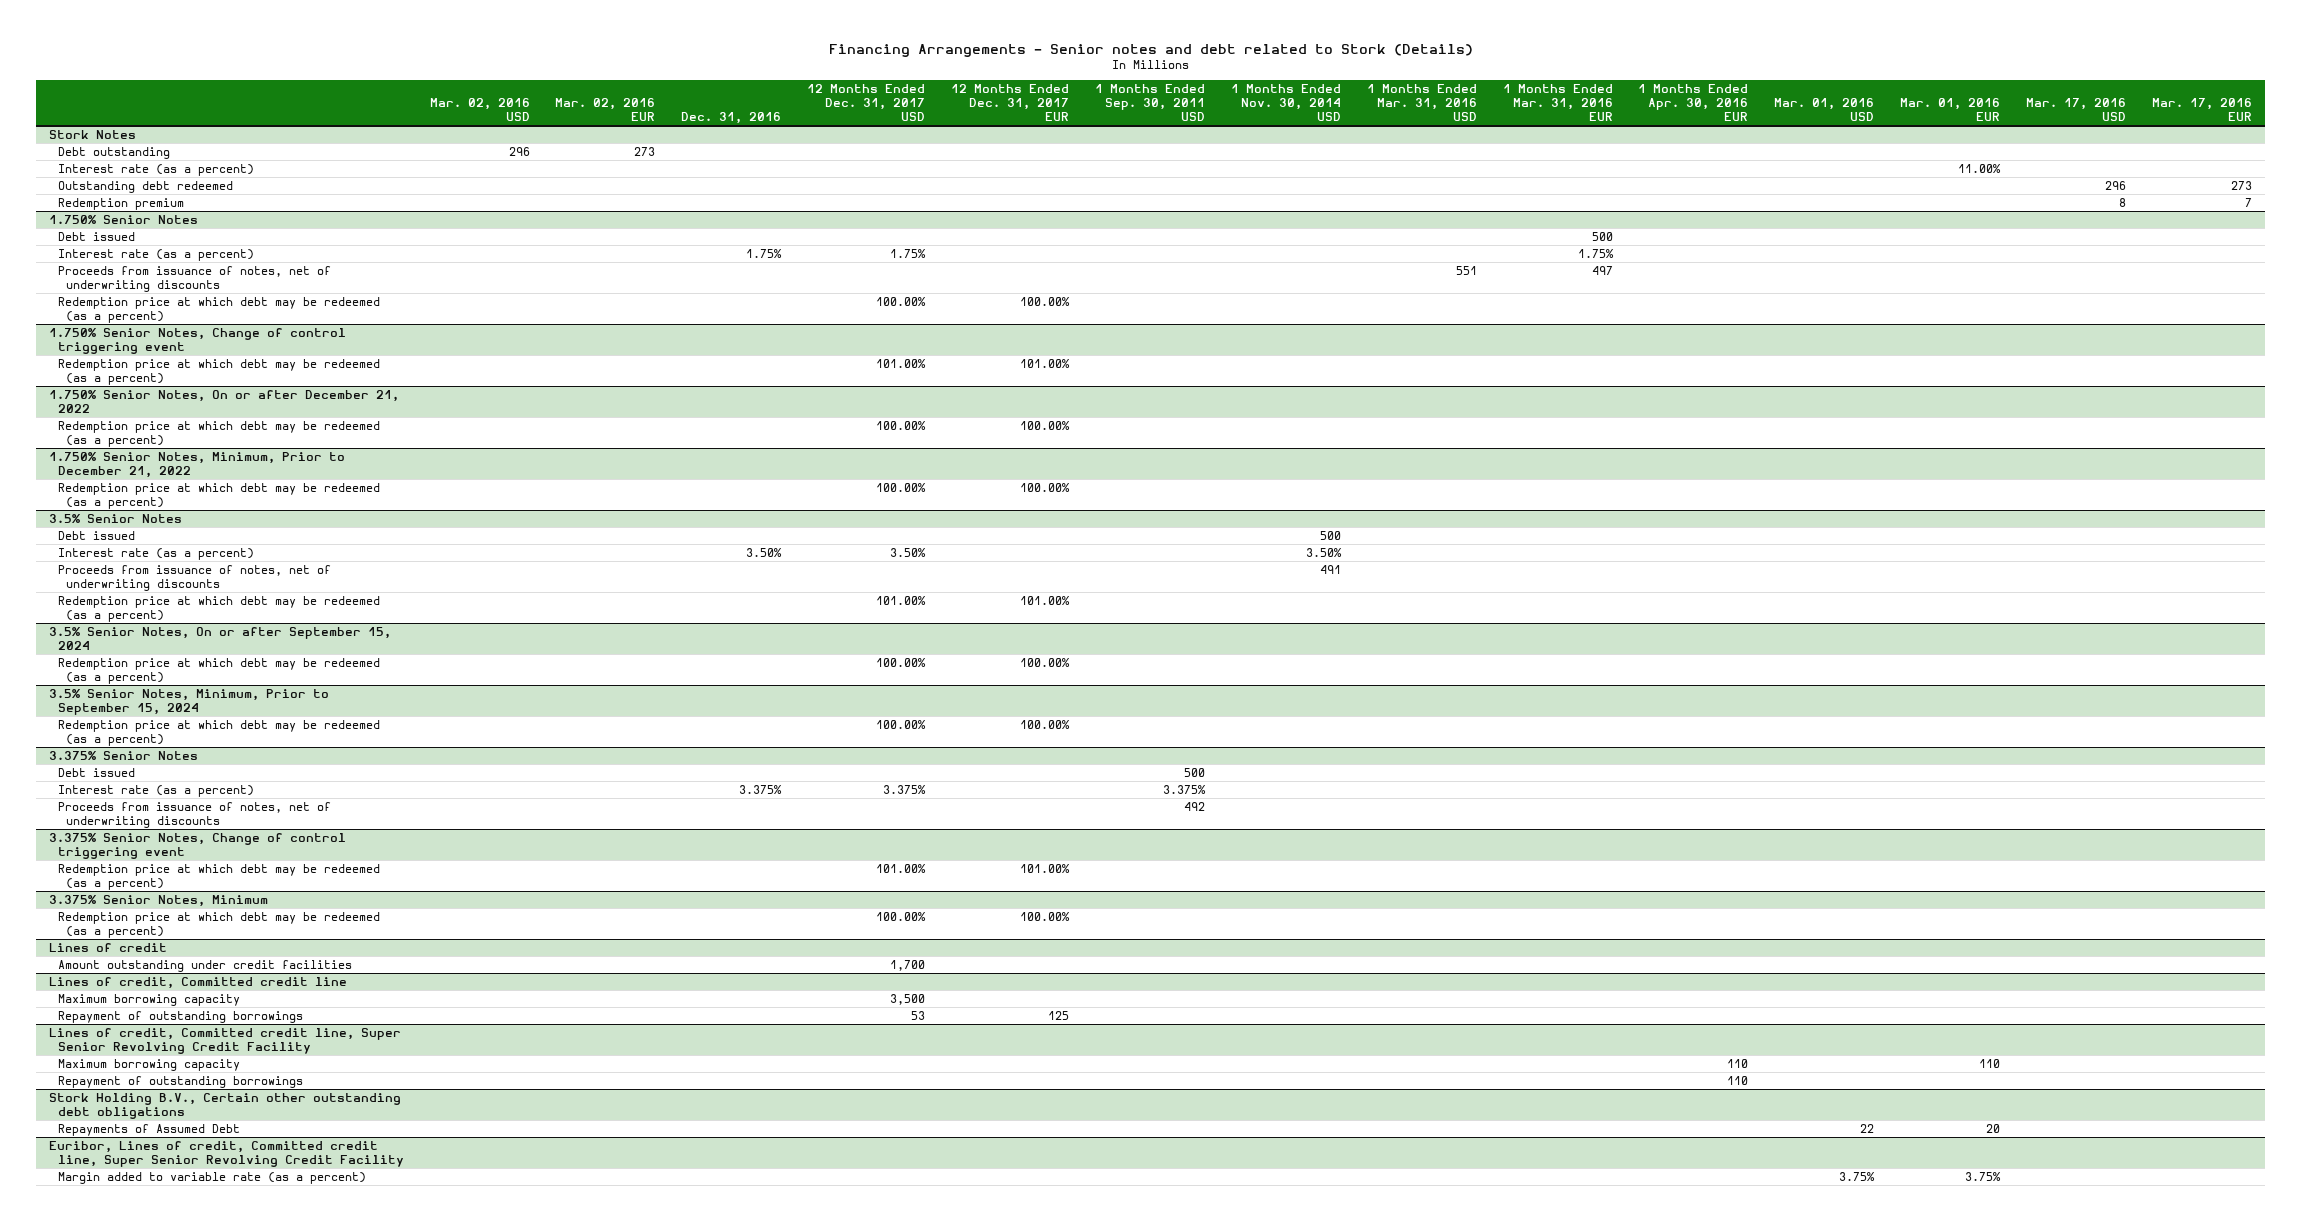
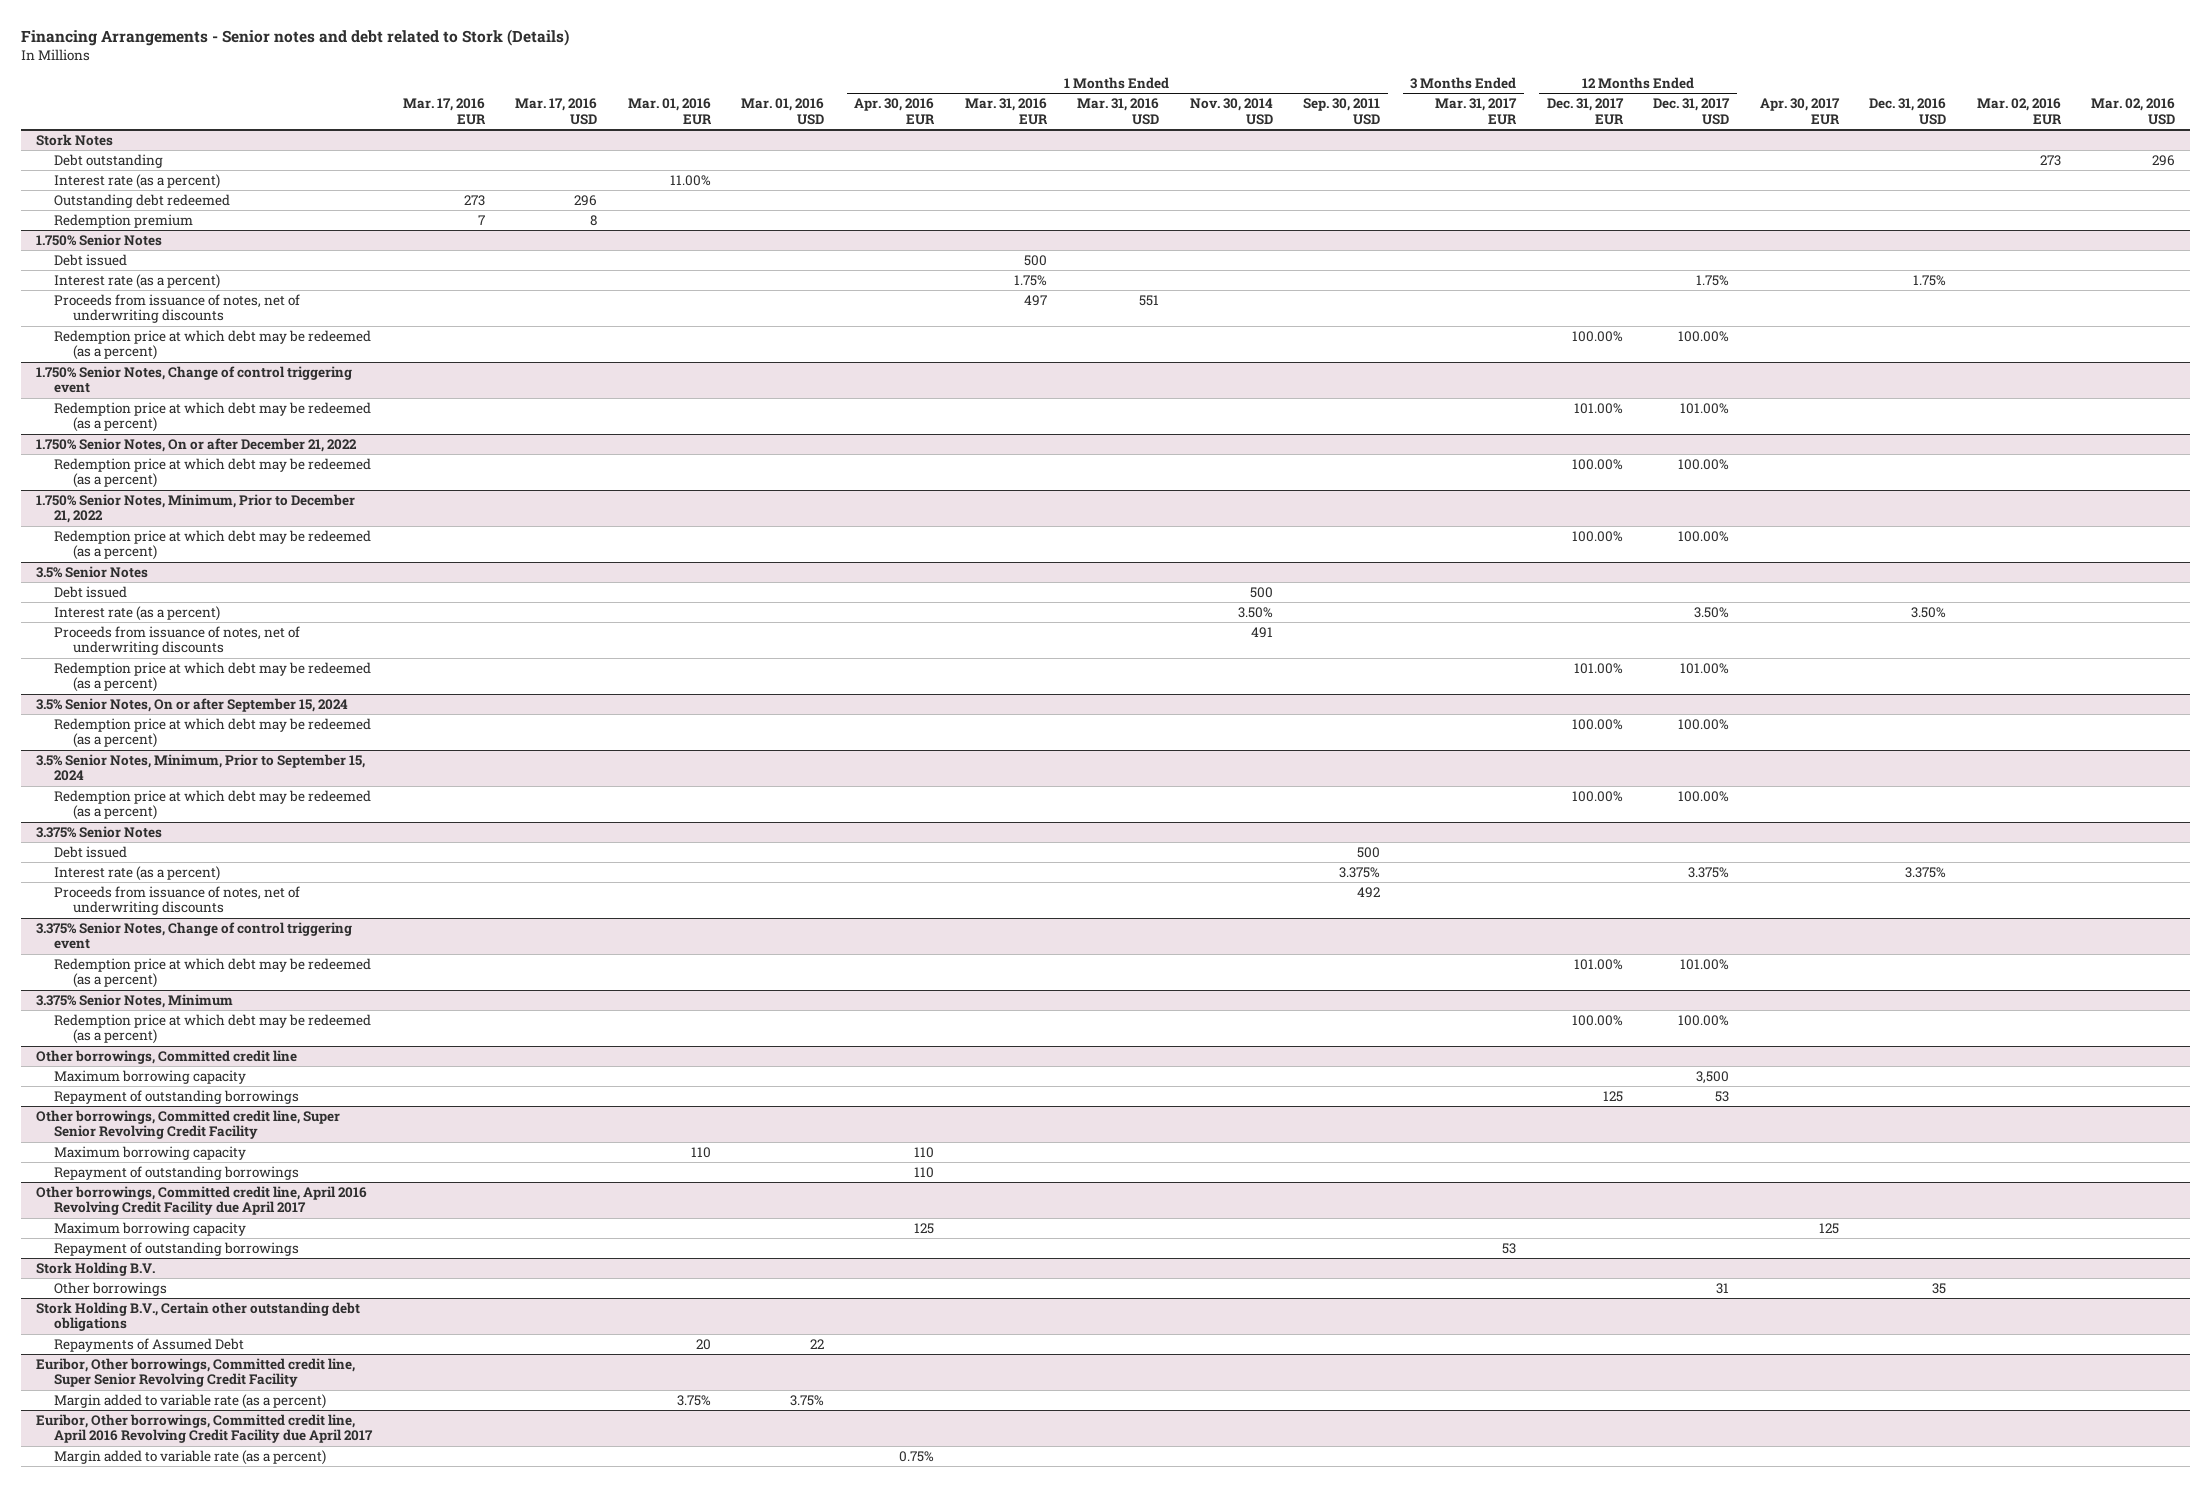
- | Mar. 02, 2016 USD | Mar. 02, 2016 EUR | Dec. 31, 2016 | 12 Months Ended Dec. 31, 2017 USD | 12 Months Ended Dec. 31, 2017 EUR | 1 Months Ended Sep. 30, 2011 USD | 1 Months Ended Nov. 30, 2014 USD | 1 Months Ended Mar. 31, 2016 USD | 1 Months Ended Mar. 31, 2016 EUR | 1 Months Ended Apr. 30, 2016 EUR | Mar. 01, 2016 USD | Mar. 01, 2016 EUR | Mar. 17, 2016 USD | Mar. 17, 2016 EUR
+ | Mar. 17, 2016 EUR | Mar. 17, 2016 USD | Mar. 01, 2016 EUR | Mar. 01, 2016 USD | 1 Months Ended Apr. 30, 2016 EUR | 1 Months Ended Mar. 31, 2016 EUR | 1 Months Ended Mar. 31, 2016 USD | 1 Months Ended Nov. 30, 2014 USD | 1 Months Ended Sep. 30, 2011 USD | 3 Months Ended Mar. 31, 2017 EUR | 12 Months Ended Dec. 31, 2017 EUR | 12 Months Ended Dec. 31, 2017 USD | Apr. 30, 2017 EUR | Dec. 31, 2016 USD | Mar. 02, 2016 EUR | Mar. 02, 2016 USD
- Lines of credit
- Amount outstanding under credit facilities | | | | 1,700 | | | | | | | | | |
- Lines of credit, Committed credit line
+ Other borrowings, Committed credit line
- Lines of credit, Committed credit line, Super Senior Revolving Credit Facility
+ Other borrowings, Committed credit line, Super Senior Revolving Credit Facility
+ Other borrowings, Committed credit line, April 2016 Revolving Credit Facility due April 2017
+ Maximum borrowing capacity | | | | | 125 | | | | | | | | 125 | | |
+ Repayment of outstanding borrowings | | | | | | | | | | 53 | | | | | |
+ Stork Holding B.V.
+ Other borrowings | | | | | | | | | | | | 31 | | 35 | |
- Euribor, Lines of credit, Committed credit line, Super Senior Revolving Credit Facility
+ Euribor, Other borrowings, Committed credit line, Super Senior Revolving Credit Facility
+ Euribor, Other borrowings, Committed credit line, April 2016 Revolving Credit Facility due April 2017
+ Margin added to variable rate (as a percent) | | | | | 0.75% | | | | | | | | | | |

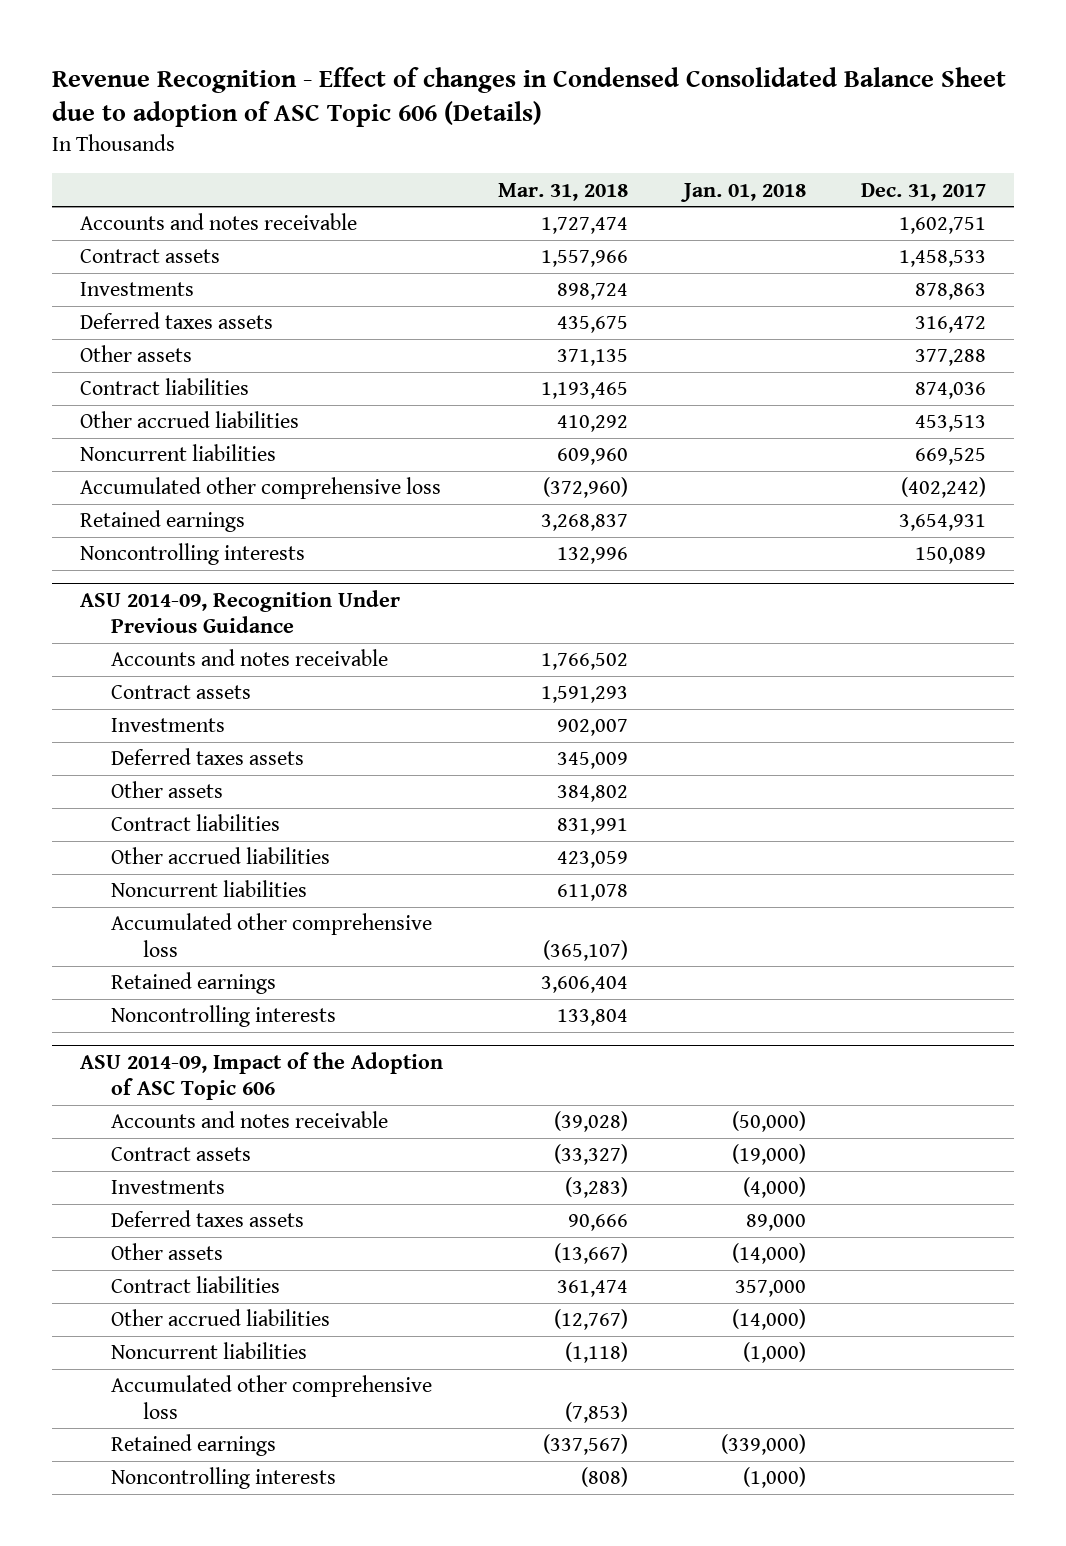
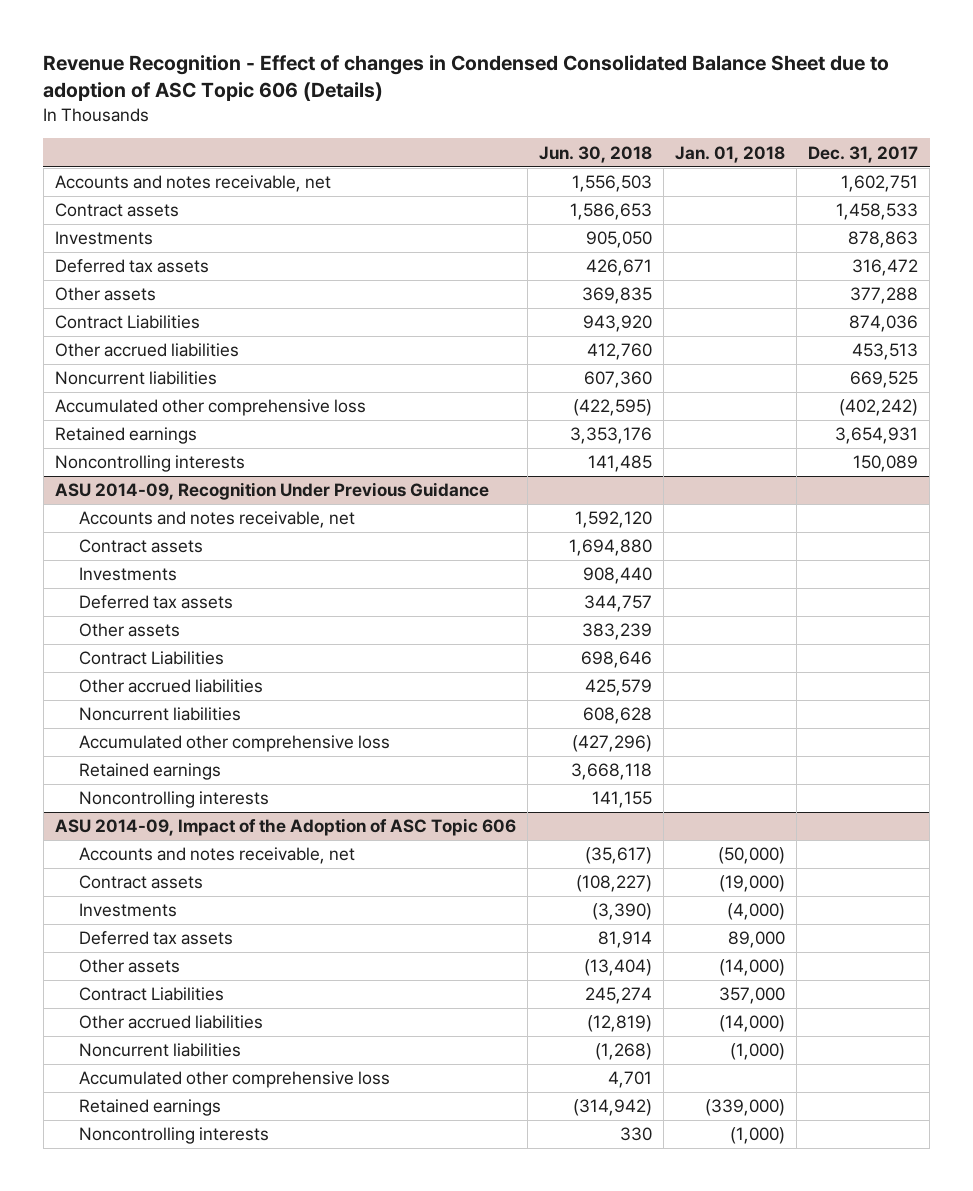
- | Mar. 31, 2018 | Jan. 01, 2018 | Dec. 31, 2017
+ | Jun. 30, 2018 | Jan. 01, 2018 | Dec. 31, 2017
- Accounts and notes receivable | 1,727,474 | | 1,602,751
+ Accounts and notes receivable, net | 1,556,503 | | 1,602,751
- Deferred taxes assets | 435,675 | | 316,472
+ Deferred tax assets | 426,671 | | 316,472
- Contract liabilities | 1,193,465 | | 874,036
+ Contract Liabilities | 943,920 | | 874,036
@ ASU 2014-09, Recognition Under Previous Guidance
- Accounts and notes receivable | 1,766,502 | |
+ Accounts and notes receivable, net | 1,592,120 | |
- Deferred taxes assets | 345,009 | |
+ Deferred tax assets | 344,757 | |
- Contract liabilities | 831,991 | |
+ Contract Liabilities | 698,646 | |
@ ASU 2014-09, Impact of the Adoption of ASC Topic 606
- Accounts and notes receivable | (39,028) | (50,000) |
+ Accounts and notes receivable, net | (35,617) | (50,000) |
- Deferred taxes assets | 90,666 | 89,000 |
+ Deferred tax assets | 81,914 | 89,000 |
- Contract liabilities | 361,474 | 357,000 |
+ Contract Liabilities | 245,274 | 357,000 |

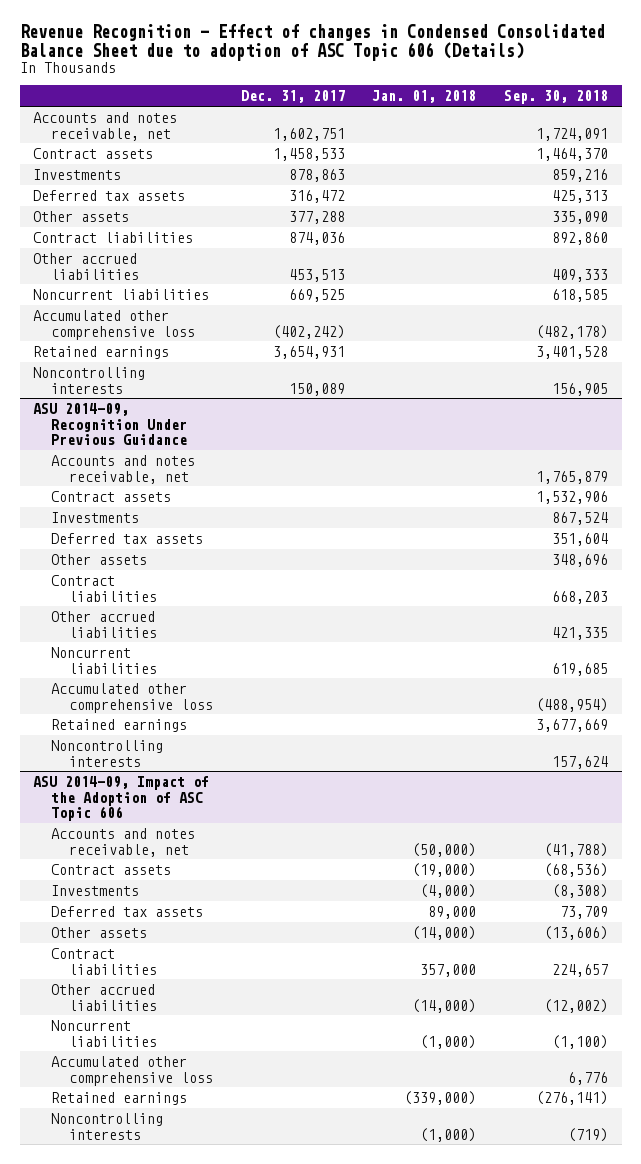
- | Jun. 30, 2018 | Jan. 01, 2018 | Dec. 31, 2017
+ | Dec. 31, 2017 | Jan. 01, 2018 | Sep. 30, 2018
- Contract Liabilities | 943,920 | | 874,036
+ Contract liabilities | 874,036 | | 892,860
@ ASU 2014-09, Recognition Under Previous Guidance
- Contract Liabilities | 698,646 | |
+ Contract liabilities | | | 668,203
@ ASU 2014-09, Impact of the Adoption of ASC Topic 606
- Contract Liabilities | 245,274 | 357,000 |
+ Contract liabilities | | 357,000 | 224,657

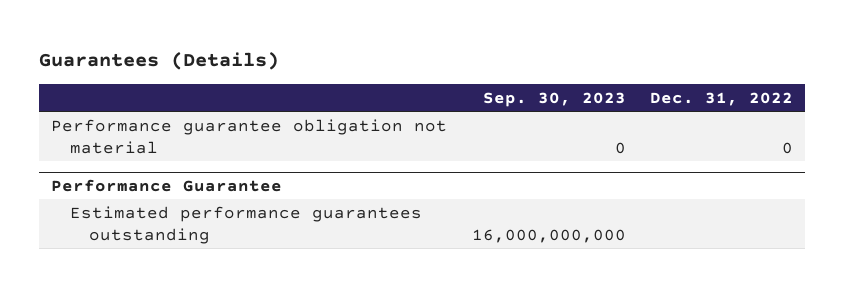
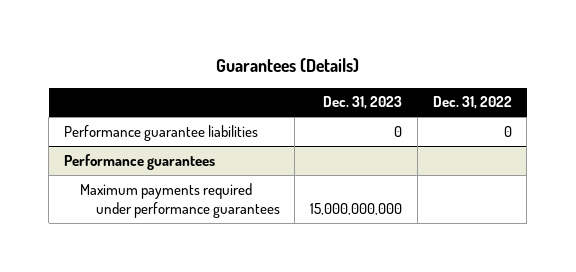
- | Sep. 30, 2023 | Dec. 31, 2022
+ | Dec. 31, 2023 | Dec. 31, 2022
- Performance guarantee obligation not material | 0 | 0
- Performance Guarantee
- Estimated performance guarantees outstanding | 16,000,000,000 |
+ Performance guarantee liabilities | 0 | 0
+ Performance guarantees
+ Maximum payments required under performance guarantees | 15,000,000,000 |

